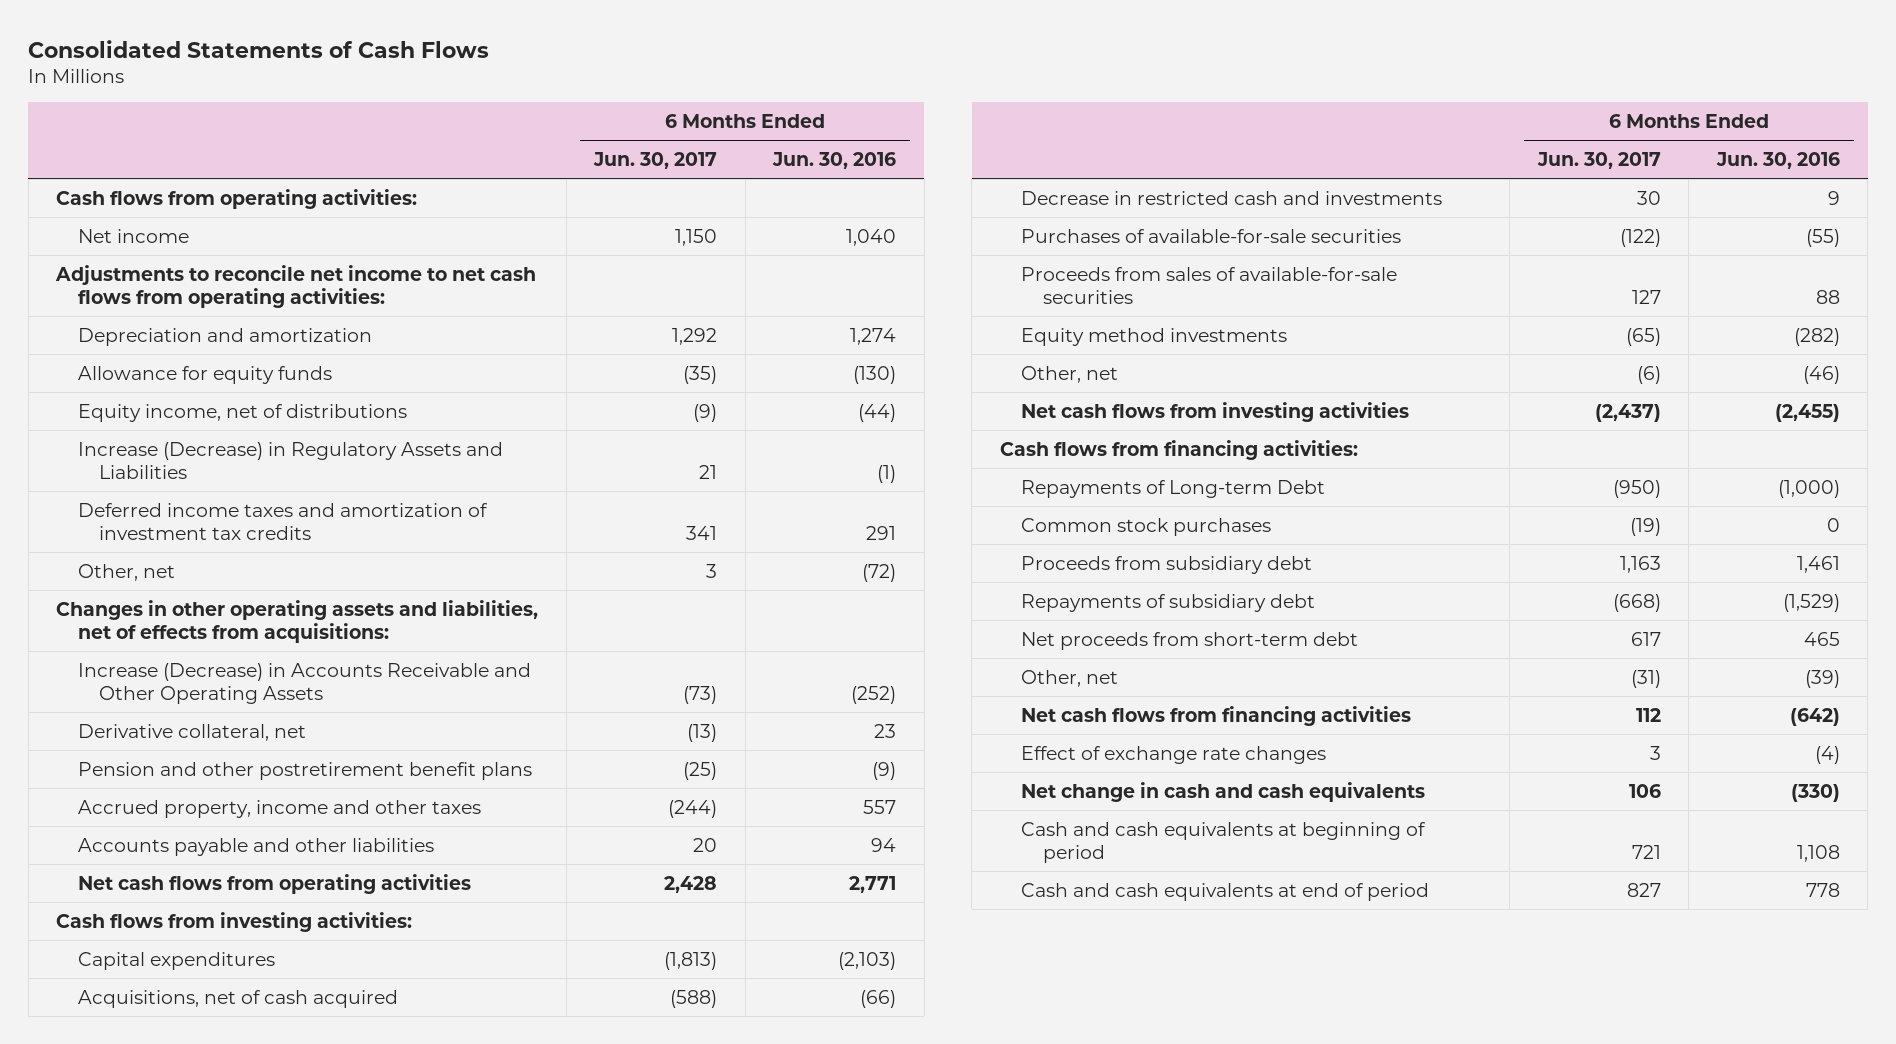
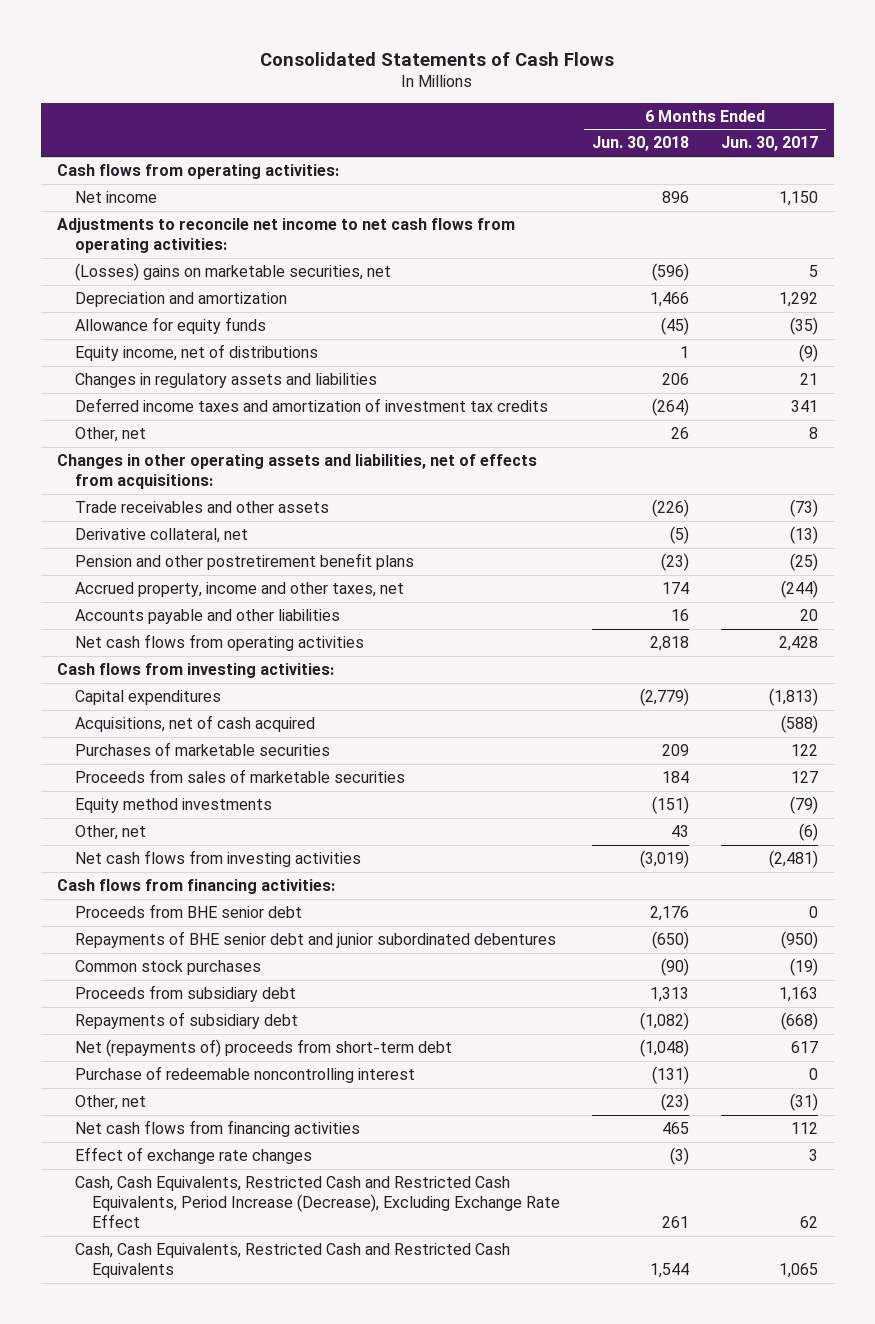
- | 6 Months Ended Jun. 30, 2017 | 6 Months Ended Jun. 30, 2016
+ | 6 Months Ended Jun. 30, 2018 | 6 Months Ended Jun. 30, 2017
+ (Losses) gains on marketable securities, net | (596) | 5
- Increase (Decrease) in Regulatory Assets and Liabilities | 21 | (1)
+ Changes in regulatory assets and liabilities | 206 | 21
- Other, net | 3 | (72)
+ Other, net | 26 | 8
- Increase (Decrease) in Accounts Receivable and Other Operating Assets | (73) | (252)
+ Trade receivables and other assets | (226) | (73)
- Accrued property, income and other taxes | (244) | 557
+ Accrued property, income and other taxes, net | 174 | (244)
- Decrease in restricted cash and investments | 30 | 9
- Purchases of available-for-sale securities | (122) | (55)
- Proceeds from sales of available-for-sale securities | 127 | 88
- Equity method investments | (65) | (282)
+ Purchases of marketable securities | 209 | 122
+ Proceeds from sales of marketable securities | 184 | 127
+ Equity method investments | (151) | (79)
- Net cash flows from investing activities | (2,437) | (2,455)
+ Net cash flows from investing activities | (3,019) | (2,481)
- Repayments of Long-term Debt | (950) | (1,000)
+ Proceeds from BHE senior debt | 2,176 | 0
+ Repayments of BHE senior debt and junior subordinated debentures | (650) | (950)
- Net proceeds from short-term debt | 617 | 465
+ Net (repayments of) proceeds from short-term debt | (1,048) | 617
+ Purchase of redeemable noncontrolling interest | (131) | 0
- Net change in cash and cash equivalents | 106 | (330)
- Cash and cash equivalents at beginning of period | 721 | 1,108
- Cash and cash equivalents at end of period | 827 | 778
+ Cash, Cash Equivalents, Restricted Cash and Restricted Cash Equivalents, Period Increase (Decrease), Excluding Exchange Rate Effect | 261 | 62
+ Cash, Cash Equivalents, Restricted Cash and Restricted Cash Equivalents | 1,544 | 1,065

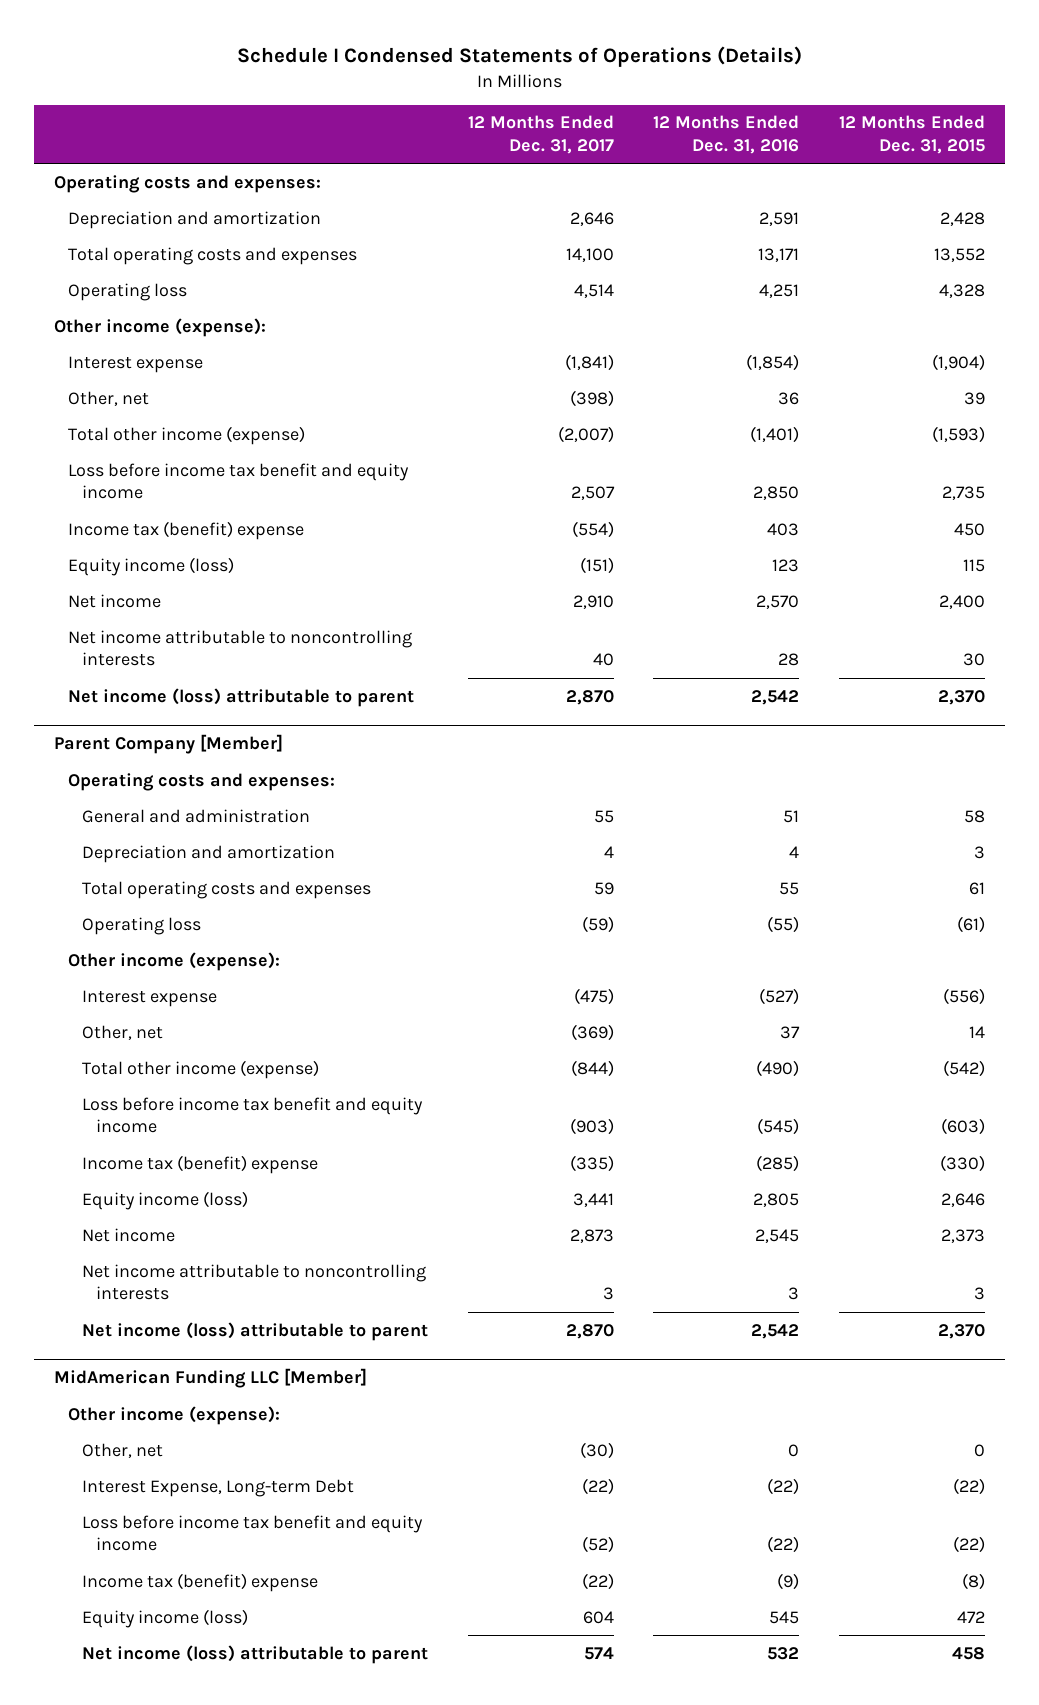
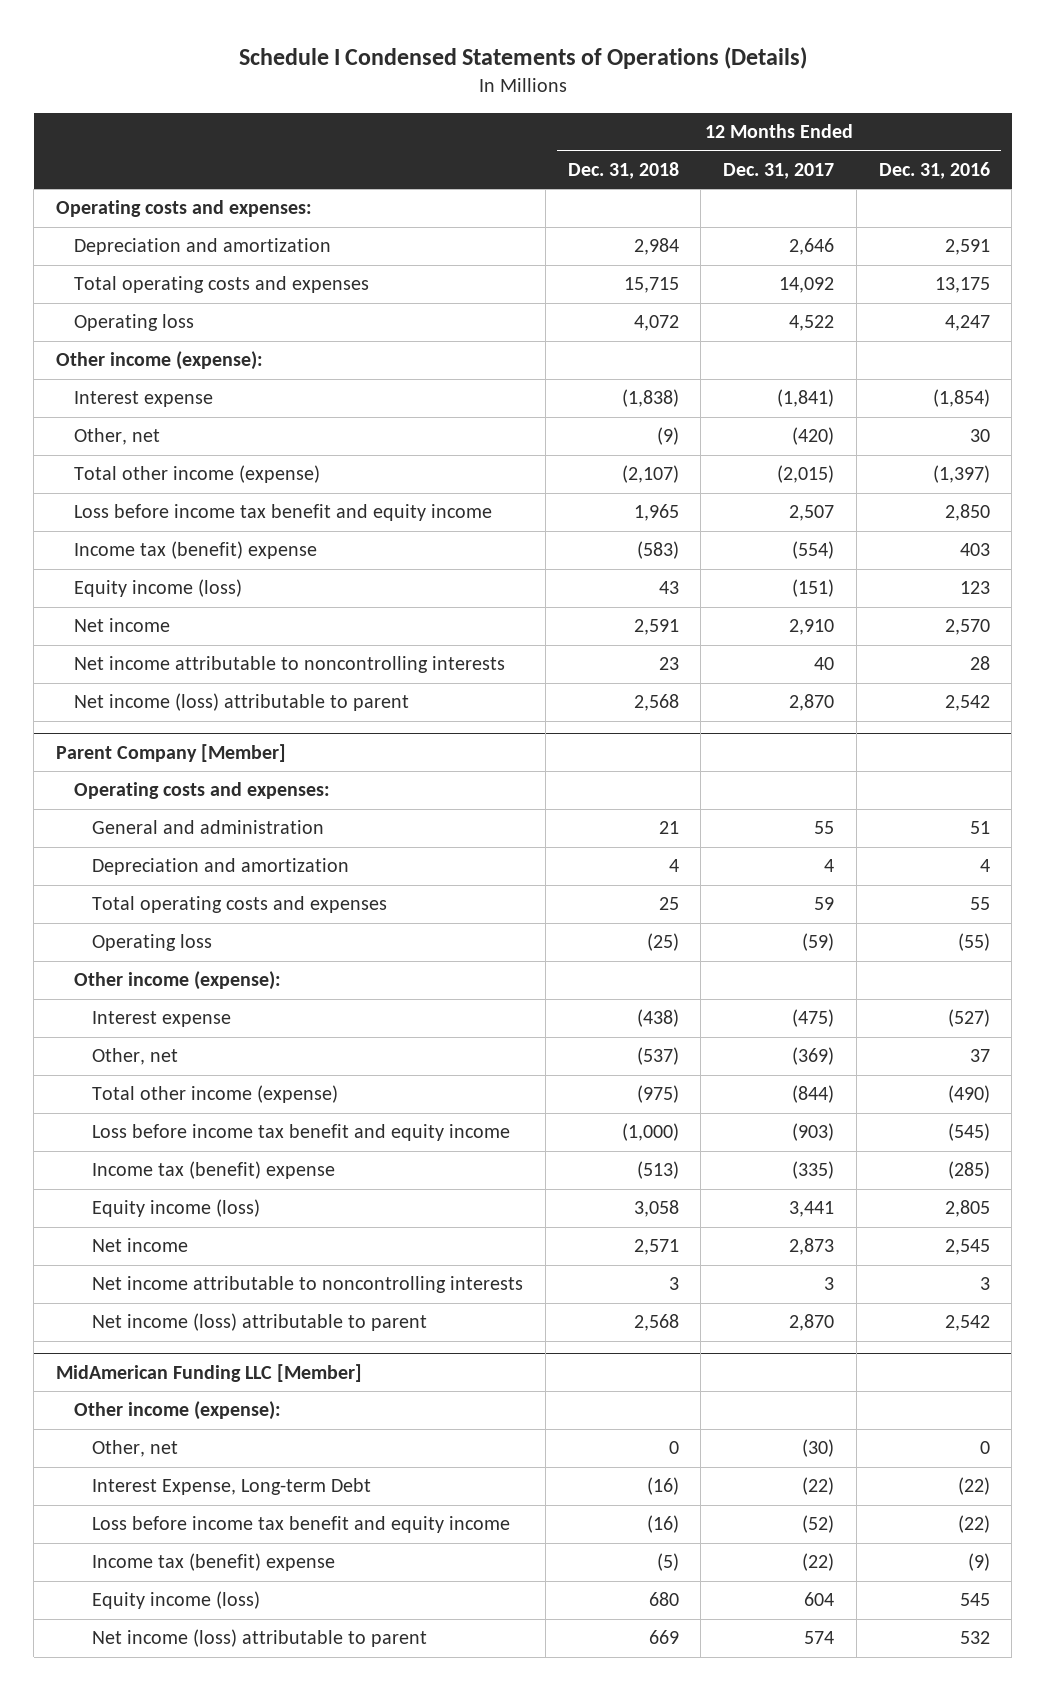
- | 12 Months Ended Dec. 31, 2017 | 12 Months Ended Dec. 31, 2016 | 12 Months Ended Dec. 31, 2015
+ | 12 Months Ended Dec. 31, 2018 | 12 Months Ended Dec. 31, 2017 | 12 Months Ended Dec. 31, 2016
- Total operating costs and expenses | 14,100 | 13,171 | 13,552
- Operating loss | 4,514 | 4,251 | 4,328
+ Total operating costs and expenses | 15,715 | 14,092 | 13,175
+ Operating loss | 4,072 | 4,522 | 4,247
- Other, net | (398) | 36 | 39
- Total other income (expense) | (2,007) | (1,401) | (1,593)
+ Other, net | (9) | (420) | 30
+ Total other income (expense) | (2,107) | (2,015) | (1,397)

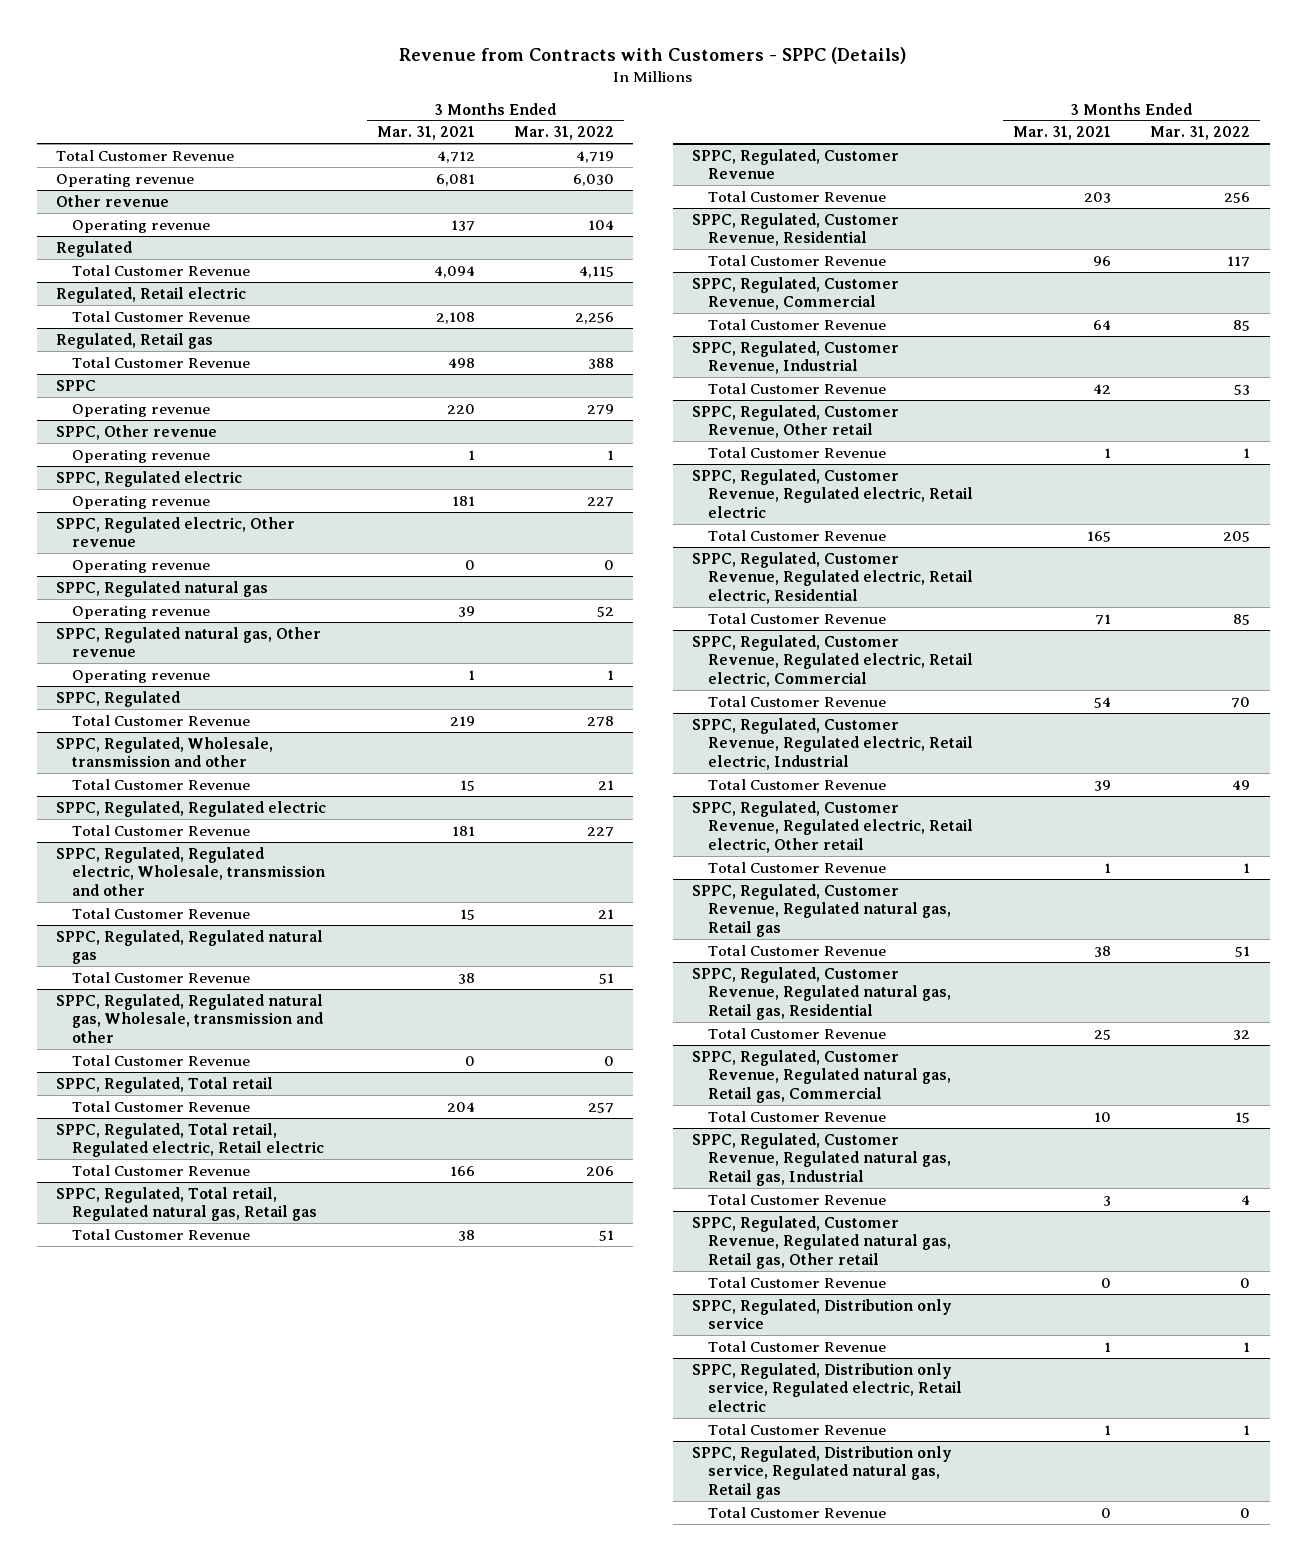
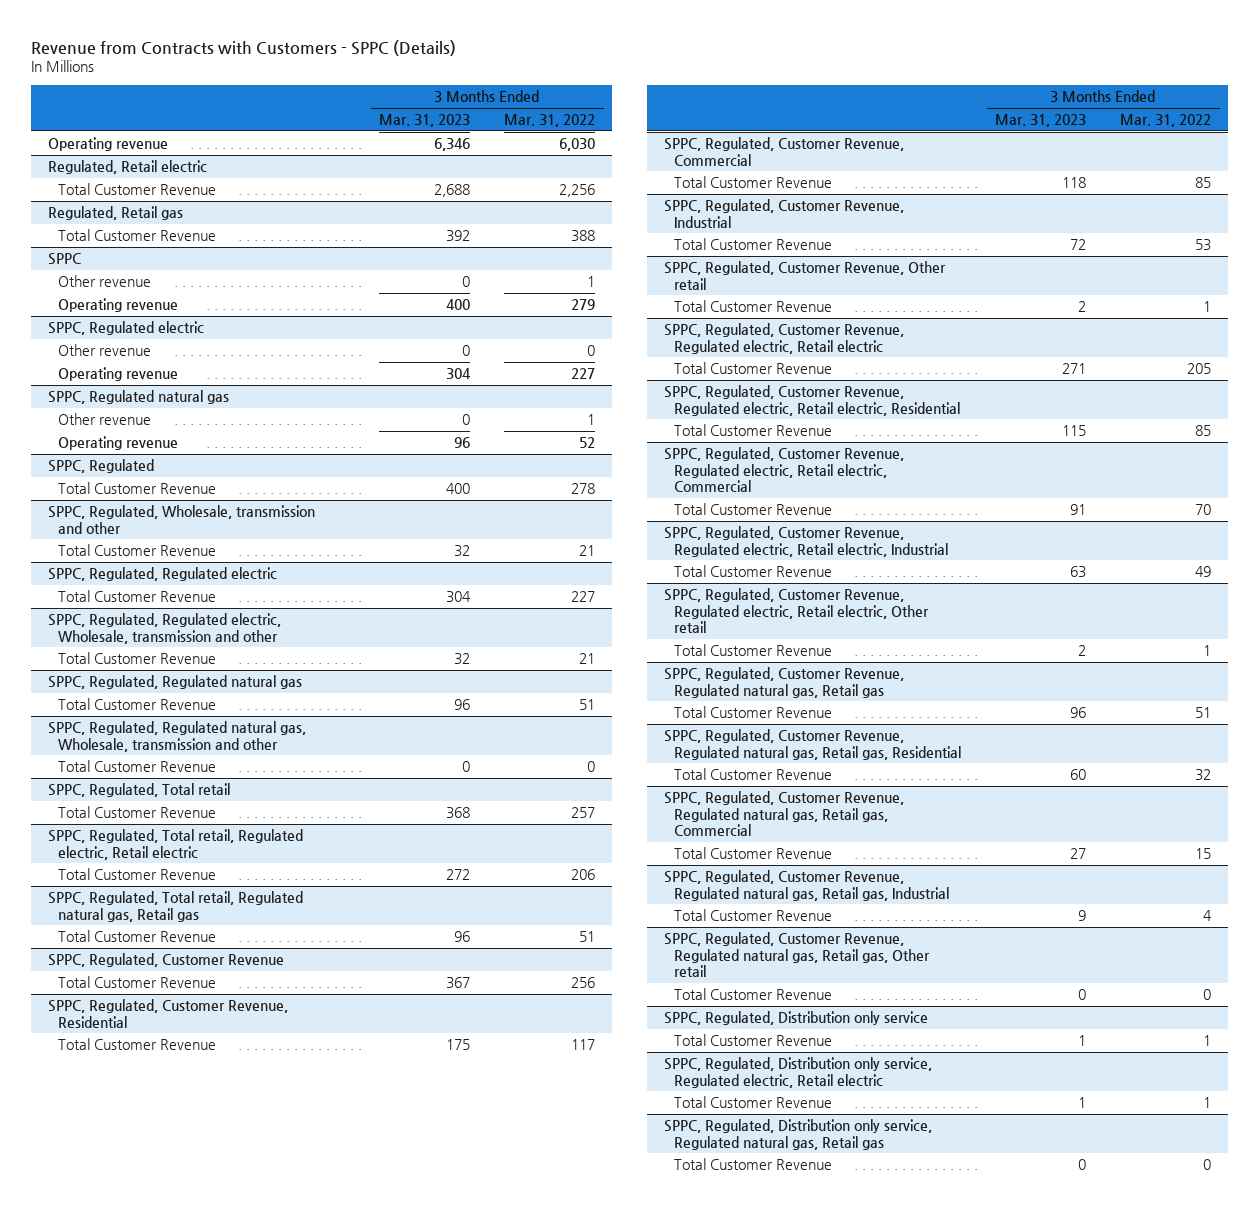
- | 3 Months Ended Mar. 31, 2021 | 3 Months Ended Mar. 31, 2022
+ | 3 Months Ended Mar. 31, 2023 | 3 Months Ended Mar. 31, 2022
- Total Customer Revenue | 4,712 | 4,719
- Other revenue
- Operating revenue | 137 | 104
- Regulated
- Total Customer Revenue | 4,094 | 4,115
@ SPPC
+ Other revenue | 0 | 1
- SPPC, Other revenue
- Operating revenue | 1 | 1
@ SPPC, Regulated electric
+ Other revenue | 0 | 0
- SPPC, Regulated electric, Other revenue
- Operating revenue | 0 | 0
@ SPPC, Regulated natural gas
+ Other revenue | 0 | 1
- SPPC, Regulated natural gas, Other revenue
- Operating revenue | 1 | 1

